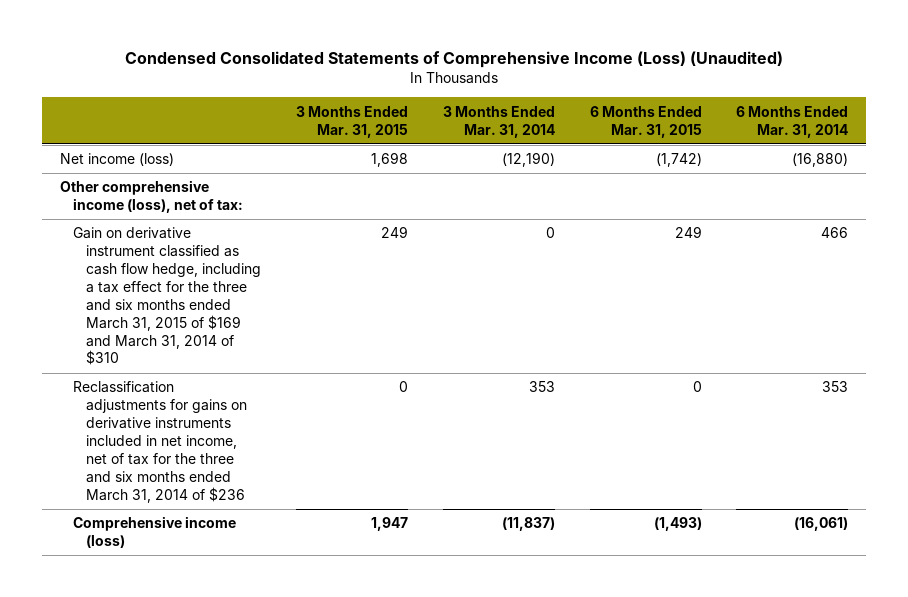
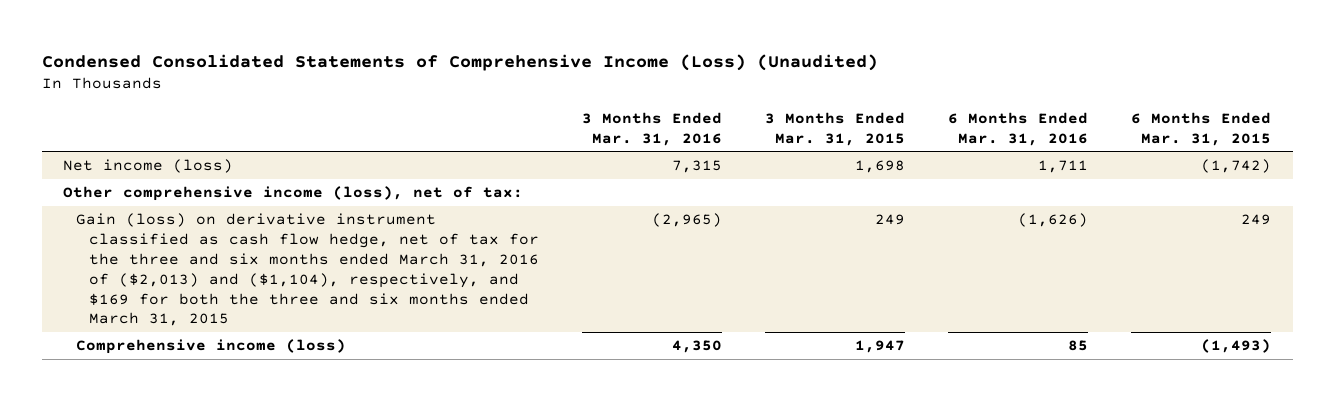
- | 3 Months Ended Mar. 31, 2015 | 3 Months Ended Mar. 31, 2014 | 6 Months Ended Mar. 31, 2015 | 6 Months Ended Mar. 31, 2014
+ | 3 Months Ended Mar. 31, 2016 | 3 Months Ended Mar. 31, 2015 | 6 Months Ended Mar. 31, 2016 | 6 Months Ended Mar. 31, 2015
- Gain on derivative instrument classified as cash flow hedge, including a tax effect for the three and six months ended March 31, 2015 of $169 and March 31, 2014 of $310 | 249 | 0 | 249 | 466
- Reclassification adjustments for gains on derivative instruments included in net income, net of tax for the three and six months ended March 31, 2014 of $236 | 0 | 353 | 0 | 353
+ Gain (loss) on derivative instrument classified as cash flow hedge, net of tax for the three and six months ended March 31, 2016 of ($2,013) and ($1,104), respectively, and $169 for both the three and six months ended March 31, 2015 | (2,965) | 249 | (1,626) | 249

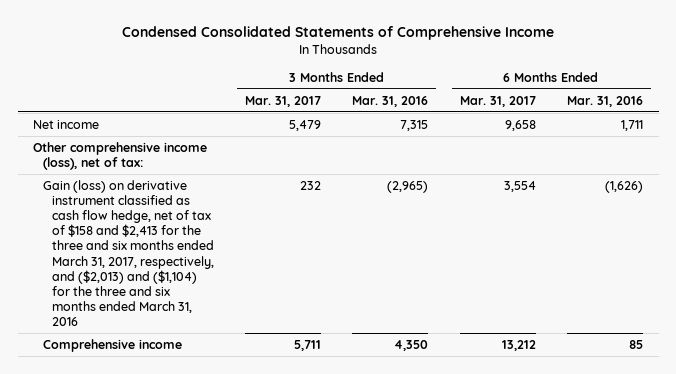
- Condensed Consolidated Statements of Comprehensive Income (Loss) (Unaudited)
+ Condensed Consolidated Statements of Comprehensive Income
- | 3 Months Ended Mar. 31, 2016 | 3 Months Ended Mar. 31, 2015 | 6 Months Ended Mar. 31, 2016 | 6 Months Ended Mar. 31, 2015
+ | 3 Months Ended Mar. 31, 2017 | 3 Months Ended Mar. 31, 2016 | 6 Months Ended Mar. 31, 2017 | 6 Months Ended Mar. 31, 2016
- Net income (loss) | 7,315 | 1,698 | 1,711 | (1,742)
+ Net income | 5,479 | 7,315 | 9,658 | 1,711
- Gain (loss) on derivative instrument classified as cash flow hedge, net of tax for the three and six months ended March 31, 2016 of ($2,013) and ($1,104), respectively, and $169 for both the three and six months ended March 31, 2015 | (2,965) | 249 | (1,626) | 249
- Comprehensive income (loss) | 4,350 | 1,947 | 85 | (1,493)
+ Gain (loss) on derivative instrument classified as cash flow hedge, net of tax of $158 and $2,413 for the three and six months ended March 31, 2017, respectively, and ($2,013) and ($1,104) for the three and six months ended March 31, 2016 | 232 | (2,965) | 3,554 | (1,626)
+ Comprehensive income | 5,711 | 4,350 | 13,212 | 85

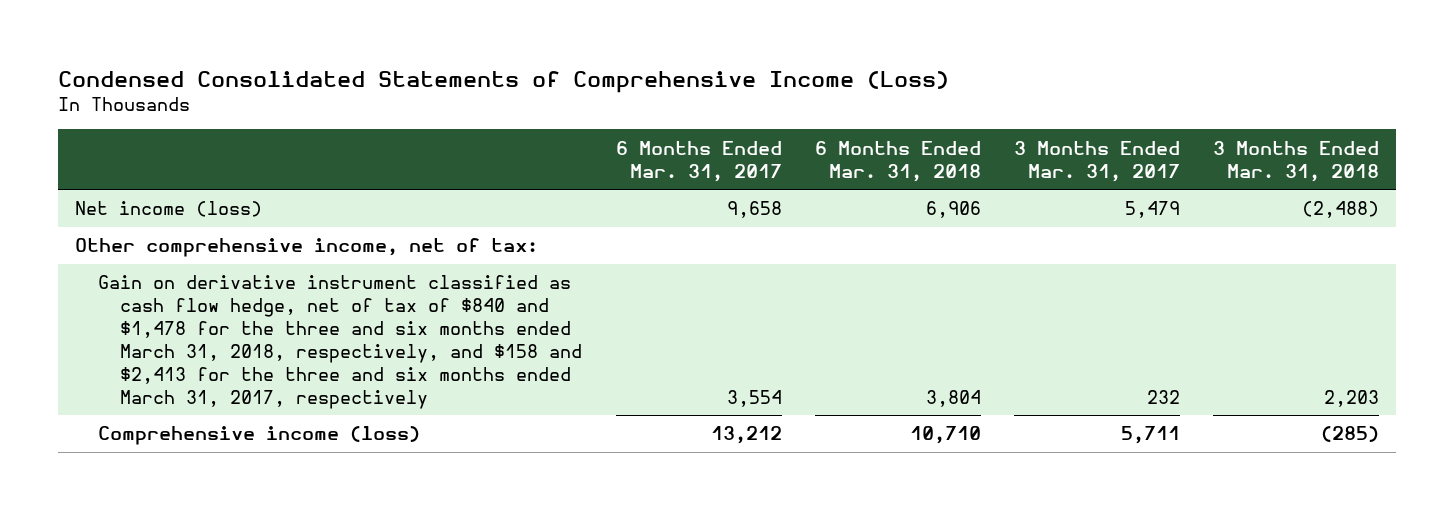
- Condensed Consolidated Statements of Comprehensive Income
+ Condensed Consolidated Statements of Comprehensive Income (Loss)
- | 3 Months Ended Mar. 31, 2017 | 3 Months Ended Mar. 31, 2016 | 6 Months Ended Mar. 31, 2017 | 6 Months Ended Mar. 31, 2016
+ | 6 Months Ended Mar. 31, 2017 | 6 Months Ended Mar. 31, 2018 | 3 Months Ended Mar. 31, 2017 | 3 Months Ended Mar. 31, 2018
- Net income | 5,479 | 7,315 | 9,658 | 1,711
- Other comprehensive income (loss), net of tax:
- Gain (loss) on derivative instrument classified as cash flow hedge, net of tax of $158 and $2,413 for the three and six months ended March 31, 2017, respectively, and ($2,013) and ($1,104) for the three and six months ended March 31, 2016 | 232 | (2,965) | 3,554 | (1,626)
- Comprehensive income | 5,711 | 4,350 | 13,212 | 85
+ Net income (loss) | 9,658 | 6,906 | 5,479 | (2,488)
+ Other comprehensive income, net of tax:
+ Gain on derivative instrument classified as cash flow hedge, net of tax of $840 and $1,478 for the three and six months ended March 31, 2018, respectively, and $158 and $2,413 for the three and six months ended March 31, 2017, respectively | 3,554 | 3,804 | 232 | 2,203
+ Comprehensive income (loss) | 13,212 | 10,710 | 5,711 | (285)

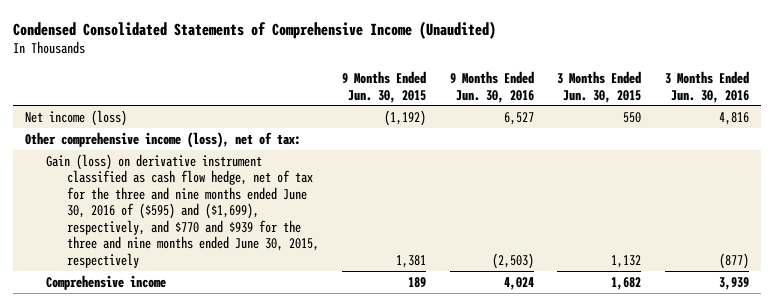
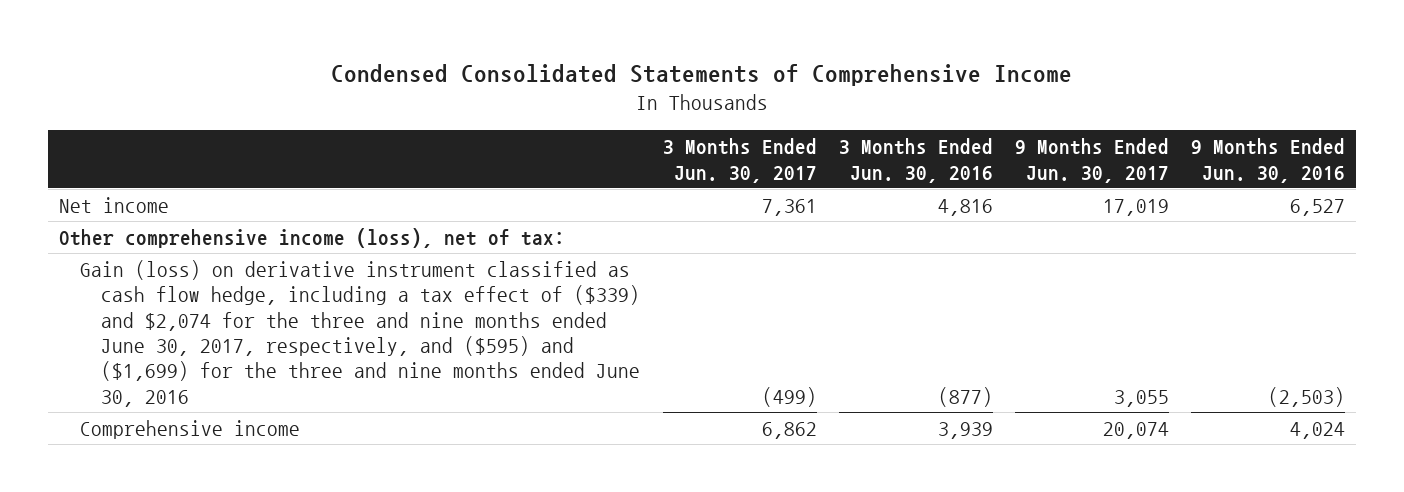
- Condensed Consolidated Statements of Comprehensive Income (Unaudited)
+ Condensed Consolidated Statements of Comprehensive Income
- | 9 Months Ended Jun. 30, 2015 | 9 Months Ended Jun. 30, 2016 | 3 Months Ended Jun. 30, 2015 | 3 Months Ended Jun. 30, 2016
+ | 3 Months Ended Jun. 30, 2017 | 3 Months Ended Jun. 30, 2016 | 9 Months Ended Jun. 30, 2017 | 9 Months Ended Jun. 30, 2016
- Net income (loss) | (1,192) | 6,527 | 550 | 4,816
+ Net income | 7,361 | 4,816 | 17,019 | 6,527
- Gain (loss) on derivative instrument classified as cash flow hedge, net of tax for the three and nine months ended June 30, 2016 of ($595) and ($1,699), respectively, and $770 and $939 for the three and nine months ended June 30, 2015, respectively | 1,381 | (2,503) | 1,132 | (877)
+ Gain (loss) on derivative instrument classified as cash flow hedge, including a tax effect of ($339) and $2,074 for the three and nine months ended June 30, 2017, respectively, and ($595) and ($1,699) for the three and nine months ended June 30, 2016 | (499) | (877) | 3,055 | (2,503)

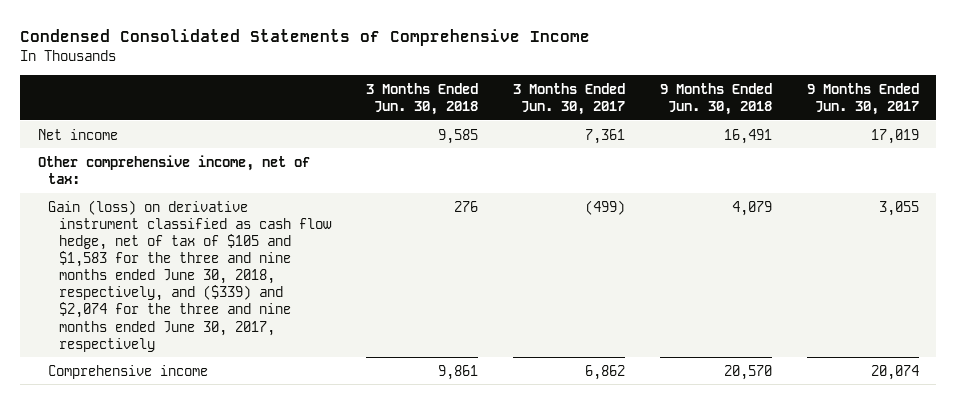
- | 3 Months Ended Jun. 30, 2017 | 3 Months Ended Jun. 30, 2016 | 9 Months Ended Jun. 30, 2017 | 9 Months Ended Jun. 30, 2016
+ | 3 Months Ended Jun. 30, 2018 | 3 Months Ended Jun. 30, 2017 | 9 Months Ended Jun. 30, 2018 | 9 Months Ended Jun. 30, 2017
- Other comprehensive income (loss), net of tax:
- Gain (loss) on derivative instrument classified as cash flow hedge, including a tax effect of ($339) and $2,074 for the three and nine months ended June 30, 2017, respectively, and ($595) and ($1,699) for the three and nine months ended June 30, 2016 | (499) | (877) | 3,055 | (2,503)
+ Other comprehensive income, net of tax:
+ Gain (loss) on derivative instrument classified as cash flow hedge, net of tax of $105 and $1,583 for the three and nine months ended June 30, 2018, respectively, and ($339) and $2,074 for the three and nine months ended June 30, 2017, respectively | 276 | (499) | 4,079 | 3,055

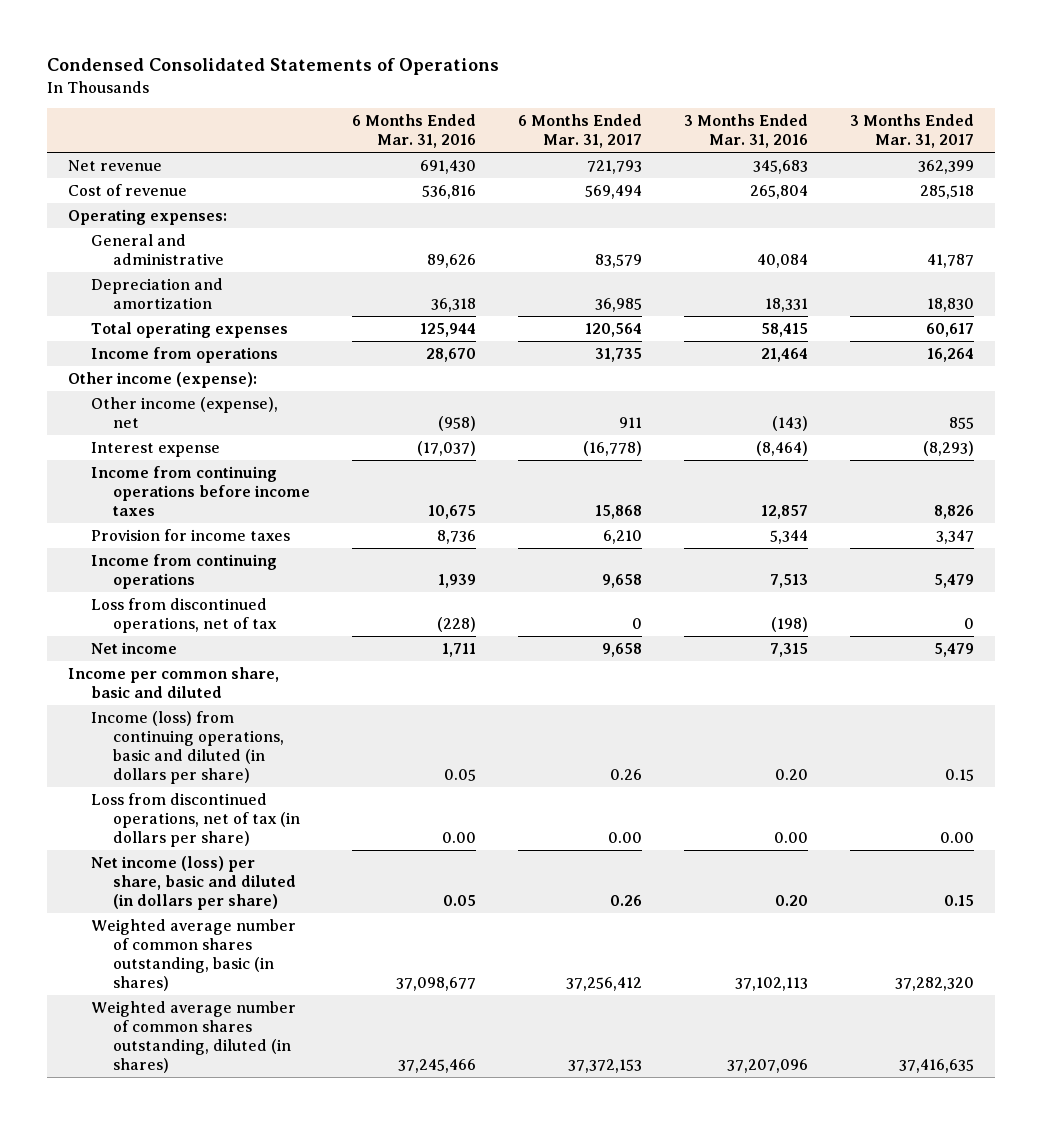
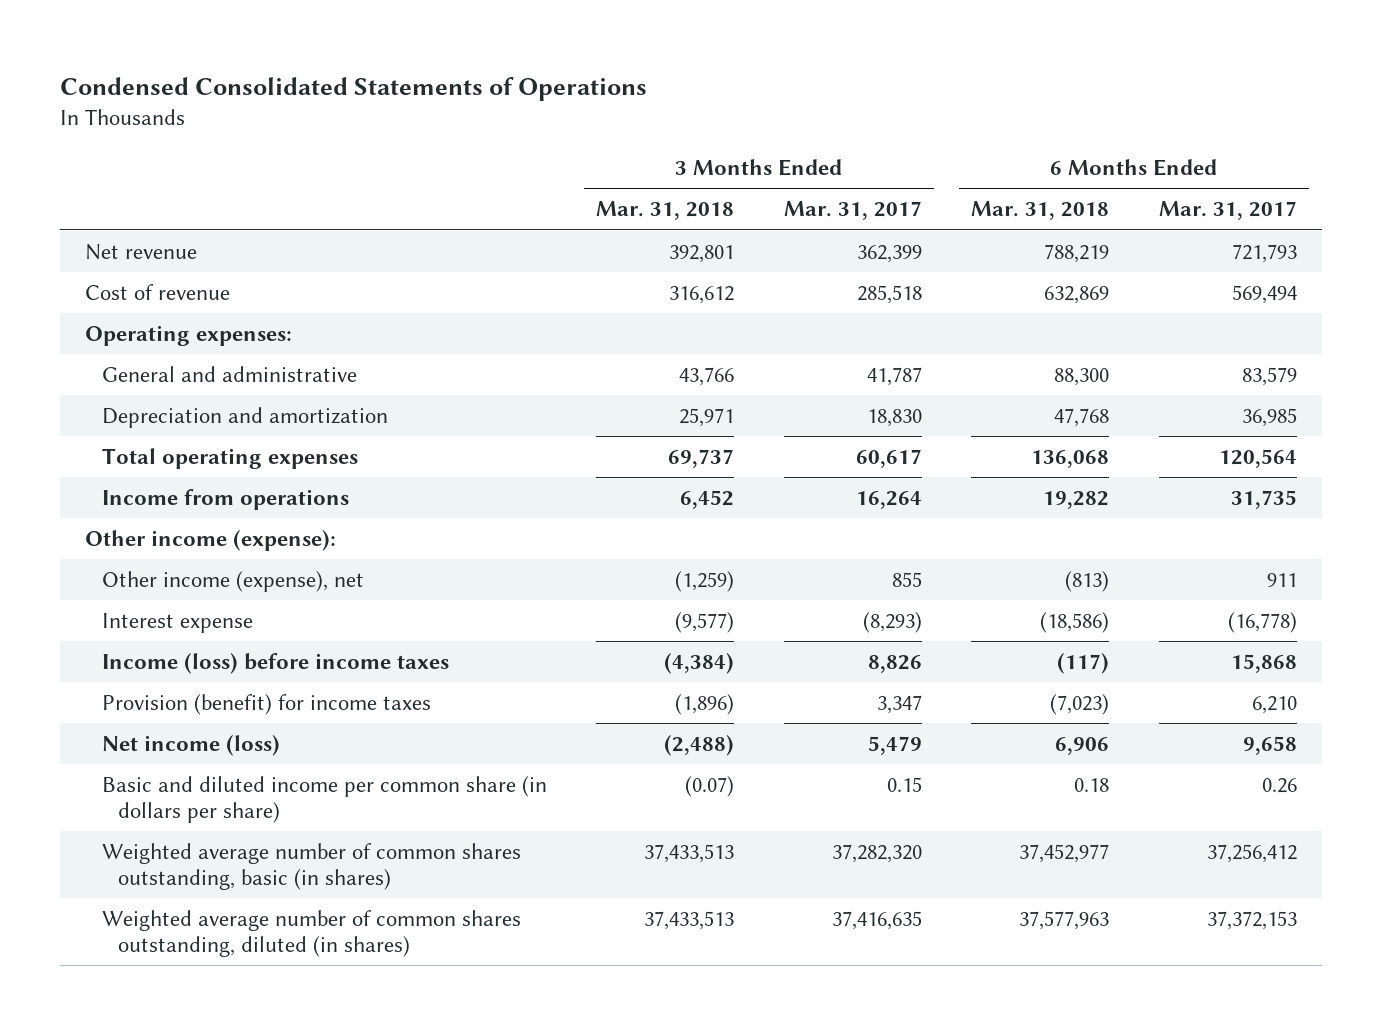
- | 6 Months Ended Mar. 31, 2016 | 6 Months Ended Mar. 31, 2017 | 3 Months Ended Mar. 31, 2016 | 3 Months Ended Mar. 31, 2017
+ | 3 Months Ended Mar. 31, 2018 | 3 Months Ended Mar. 31, 2017 | 6 Months Ended Mar. 31, 2018 | 6 Months Ended Mar. 31, 2017
- Income from continuing operations before income taxes | 10,675 | 15,868 | 12,857 | 8,826
- Provision for income taxes | 8,736 | 6,210 | 5,344 | 3,347
- Income from continuing operations | 1,939 | 9,658 | 7,513 | 5,479
- Loss from discontinued operations, net of tax | (228) | 0 | (198) | 0
- Net income | 1,711 | 9,658 | 7,315 | 5,479
- Income per common share, basic and diluted
- Income (loss) from continuing operations, basic and diluted (in dollars per share) | 0.05 | 0.26 | 0.20 | 0.15
- Loss from discontinued operations, net of tax (in dollars per share) | 0.00 | 0.00 | 0.00 | 0.00
- Net income (loss) per share, basic and diluted (in dollars per share) | 0.05 | 0.26 | 0.20 | 0.15
+ Income (loss) before income taxes | (4,384) | 8,826 | (117) | 15,868
+ Provision (benefit) for income taxes | (1,896) | 3,347 | (7,023) | 6,210
+ Net income (loss) | (2,488) | 5,479 | 6,906 | 9,658
+ Basic and diluted income per common share (in dollars per share) | (0.07) | 0.15 | 0.18 | 0.26

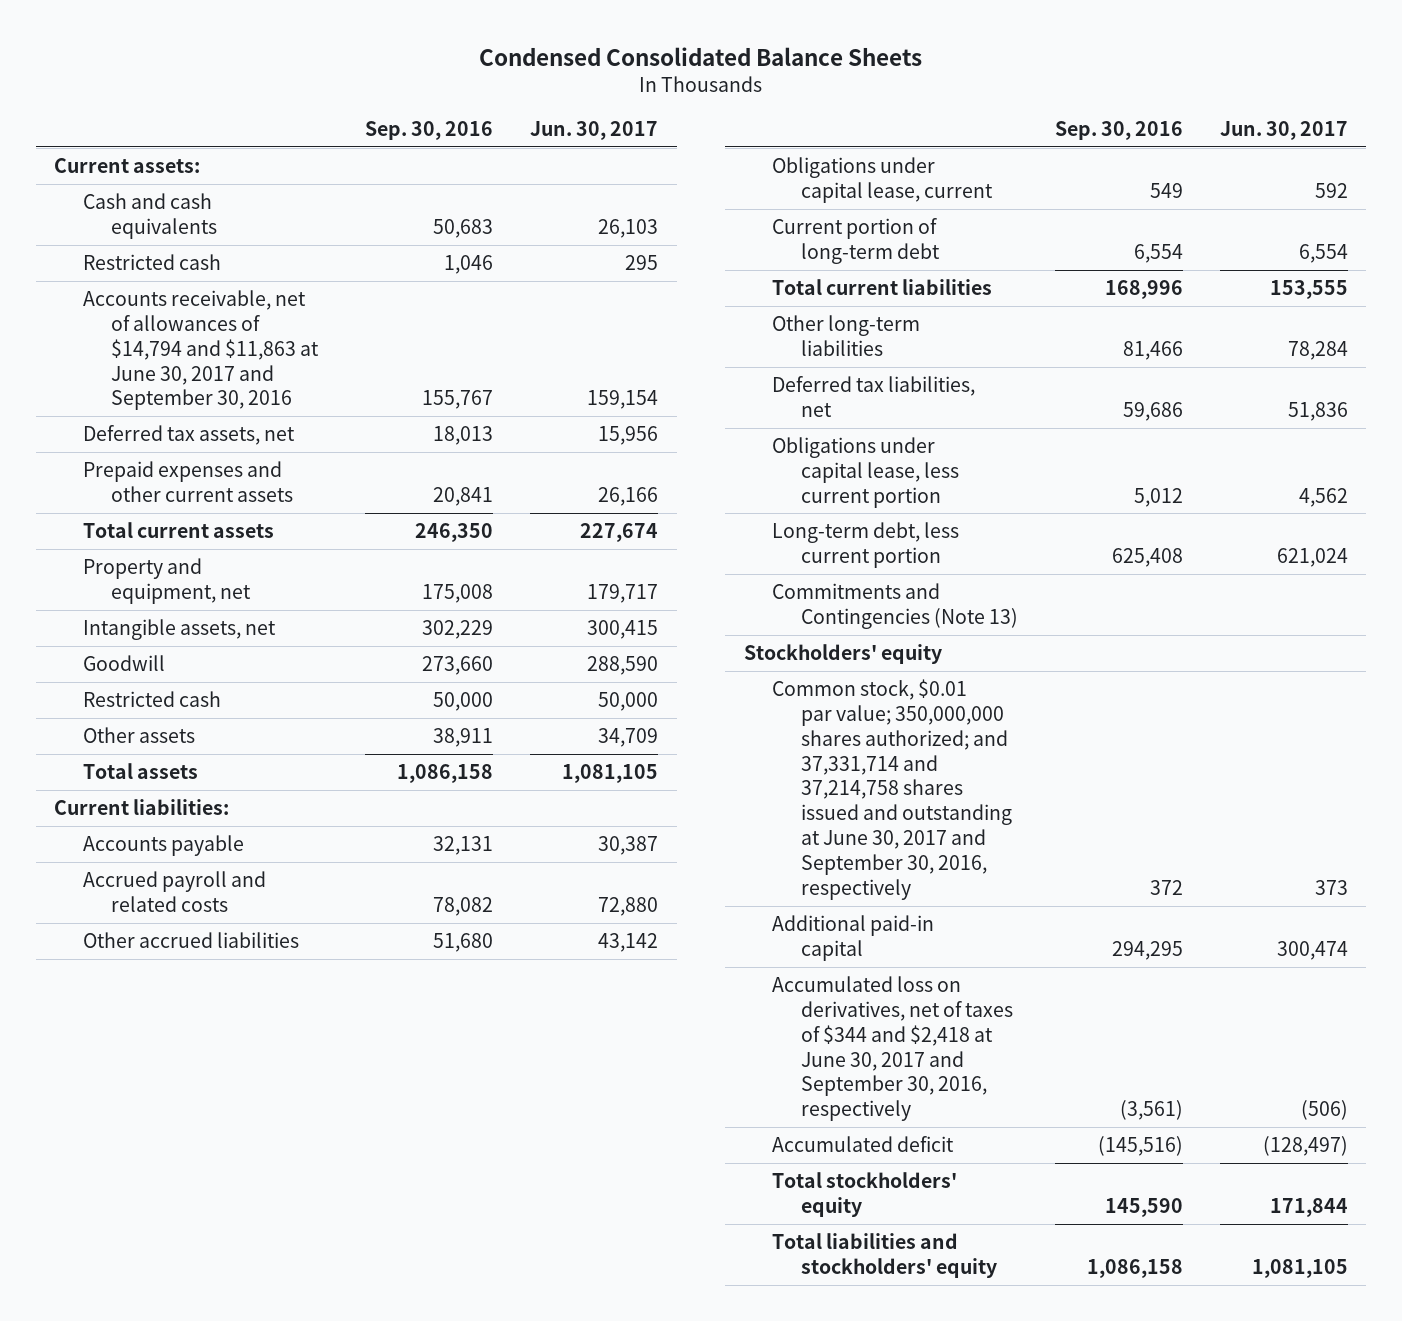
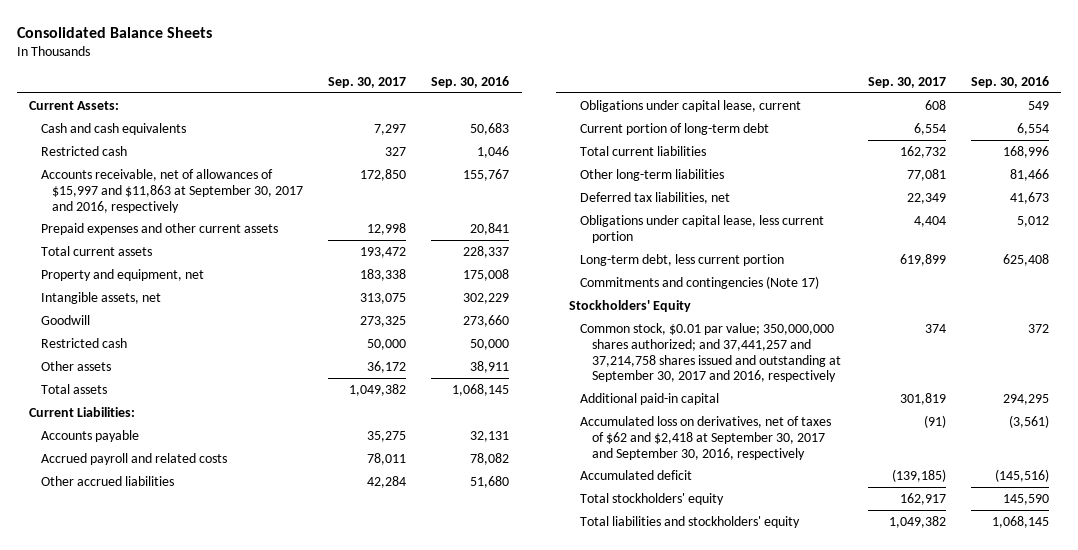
- Condensed Consolidated Balance Sheets
+ Consolidated Balance Sheets
- | Sep. 30, 2016 | Jun. 30, 2017
+ | Sep. 30, 2017 | Sep. 30, 2016
- Current assets:
+ Current Assets:
- Accounts receivable, net of allowances of $14,794 and $11,863 at June 30, 2017 and September 30, 2016 | 155,767 | 159,154
- Deferred tax assets, net | 18,013 | 15,956
+ Accounts receivable, net of allowances of $15,997 and $11,863 at September 30, 2017 and 2016, respectively | 172,850 | 155,767
- Total current assets | 246,350 | 227,674
+ Total current assets | 193,472 | 228,337
- Total assets | 1,086,158 | 1,081,105
- Current liabilities:
+ Total assets | 1,049,382 | 1,068,145
+ Current Liabilities:
- Deferred tax liabilities, net | 59,686 | 51,836
+ Deferred tax liabilities, net | 22,349 | 41,673
- Commitments and Contingencies (Note 13)
- Stockholders' equity
- Common stock, $0.01 par value; 350,000,000 shares authorized; and 37,331,714 and 37,214,758 shares issued and outstanding at June 30, 2017 and September 30, 2016, respectively | 372 | 373
+ Commitments and contingencies (Note 17)
+ Stockholders' Equity
+ Common stock, $0.01 par value; 350,000,000 shares authorized; and 37,441,257 and 37,214,758 shares issued and outstanding at September 30, 2017 and 2016, respectively | 374 | 372
- Accumulated loss on derivatives, net of taxes of $344 and $2,418 at June 30, 2017 and September 30, 2016, respectively | (3,561) | (506)
+ Accumulated loss on derivatives, net of taxes of $62 and $2,418 at September 30, 2017 and September 30, 2016, respectively | (91) | (3,561)
- Total liabilities and stockholders' equity | 1,086,158 | 1,081,105
+ Total liabilities and stockholders' equity | 1,049,382 | 1,068,145

